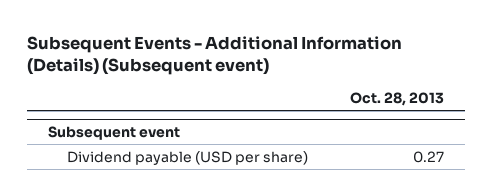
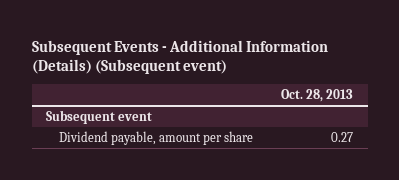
@ Subsequent event
- Dividend payable (USD per share) | 0.27
+ Dividend payable, amount per share | 0.27

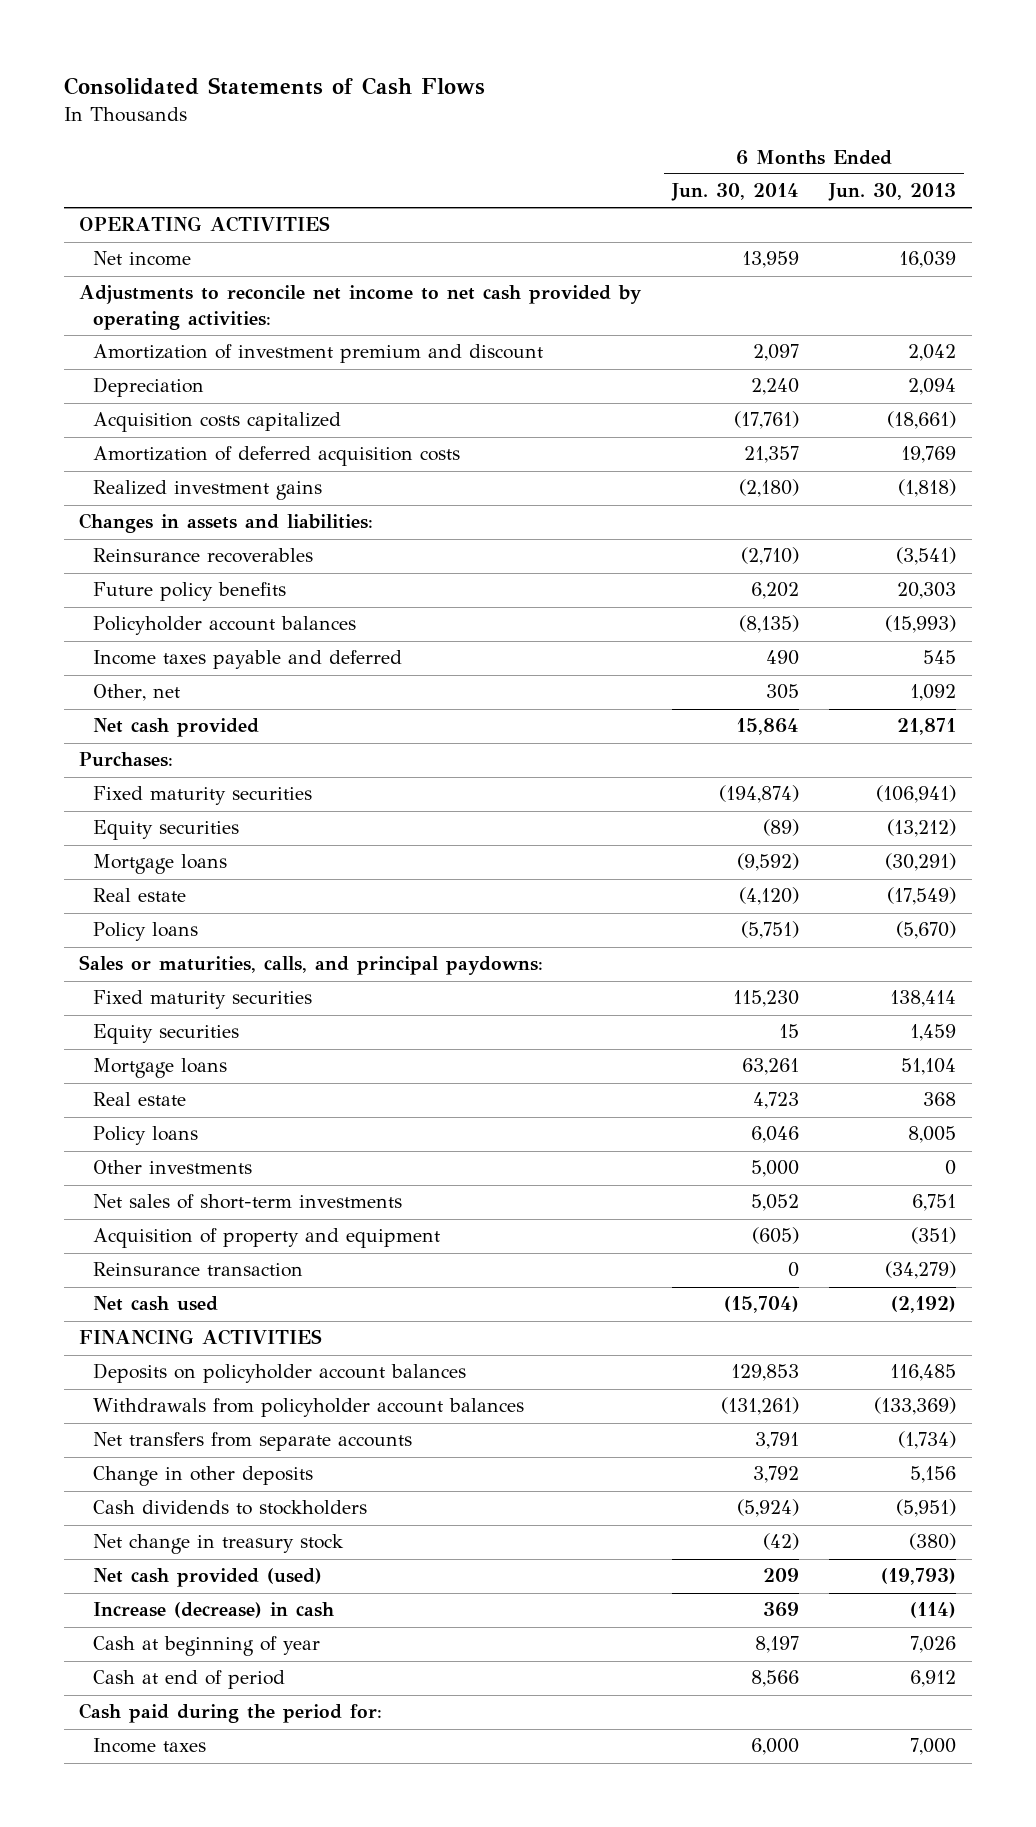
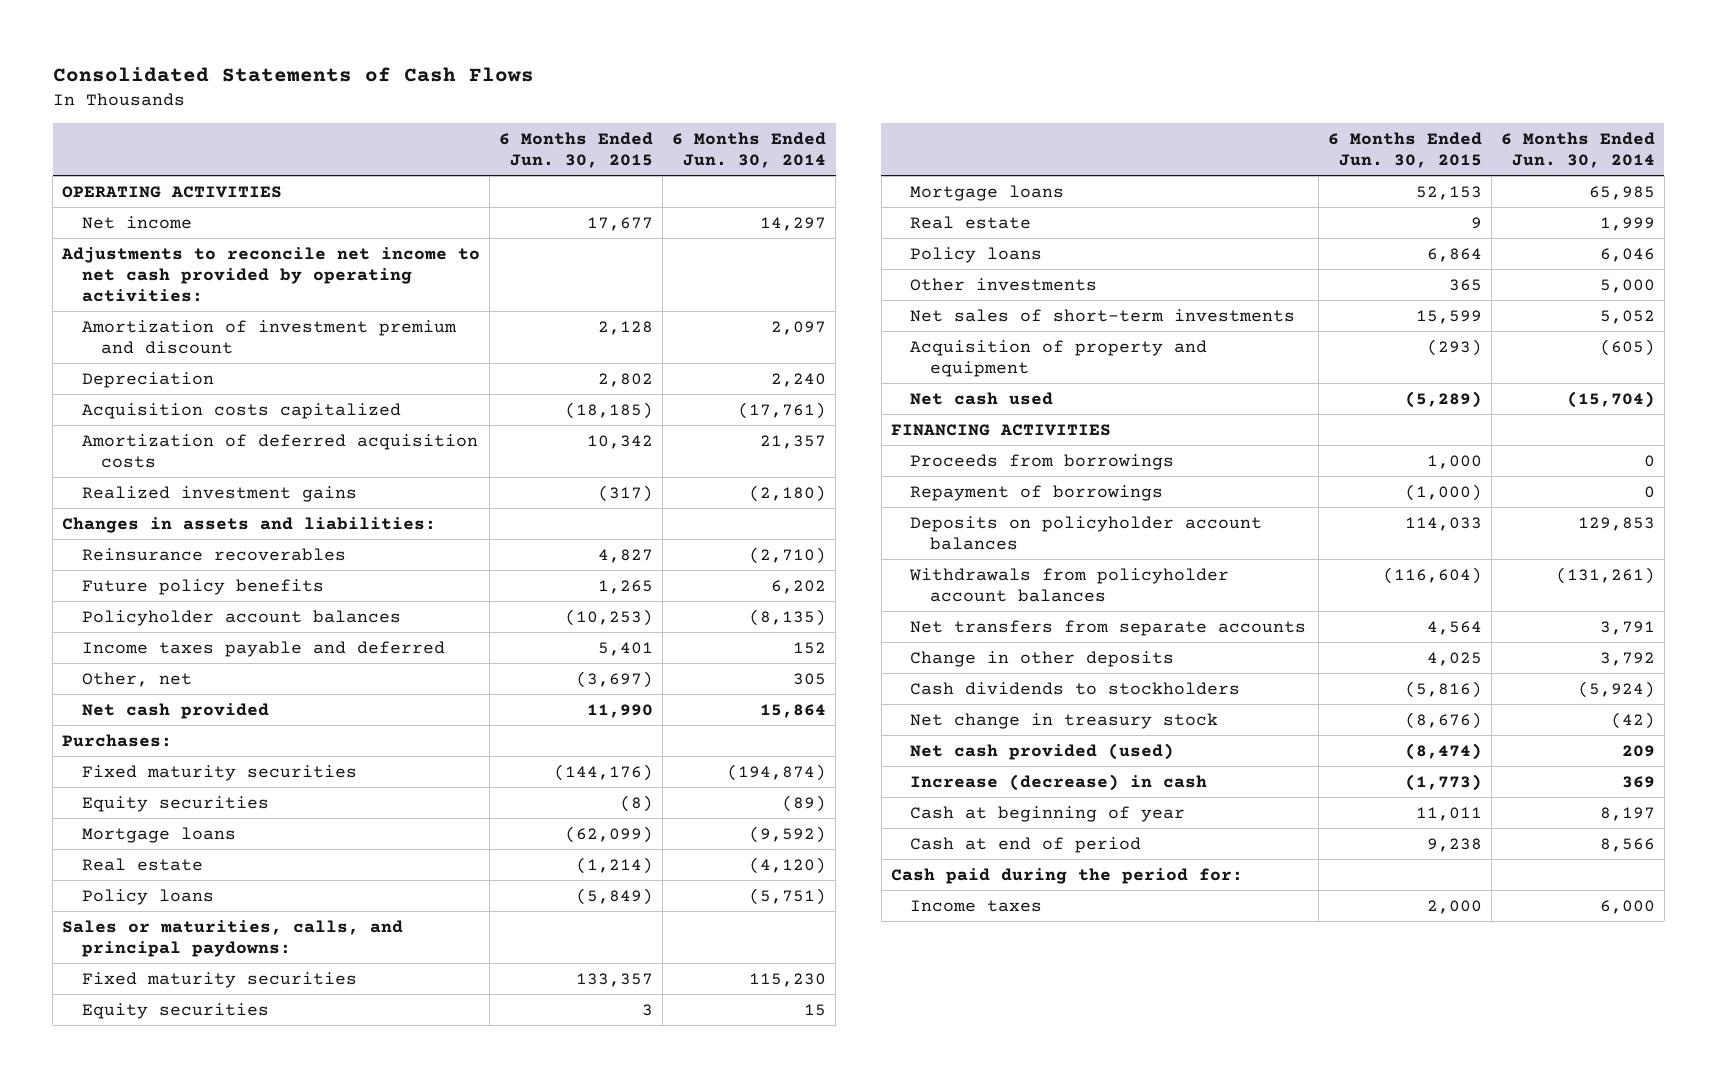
- | 6 Months Ended Jun. 30, 2014 | 6 Months Ended Jun. 30, 2013
+ | 6 Months Ended Jun. 30, 2015 | 6 Months Ended Jun. 30, 2014
- Net income | 13,959 | 16,039
+ Net income | 17,677 | 14,297
- Income taxes payable and deferred | 490 | 545
+ Income taxes payable and deferred | 5,401 | 152
- Mortgage loans | 63,261 | 51,104
- Real estate | 4,723 | 368
+ Mortgage loans | 52,153 | 65,985
+ Real estate | 9 | 1,999
- Reinsurance transaction | 0 | (34,279)
+ Proceeds from borrowings | 1,000 | 0
+ Repayment of borrowings | (1,000) | 0

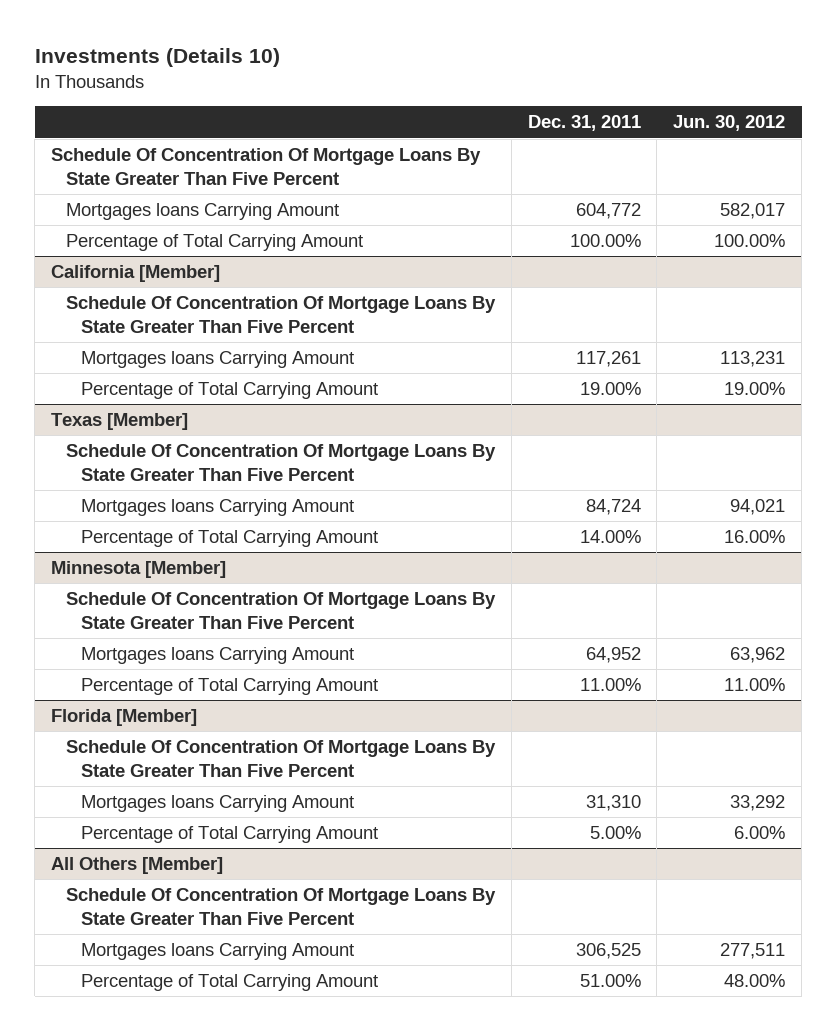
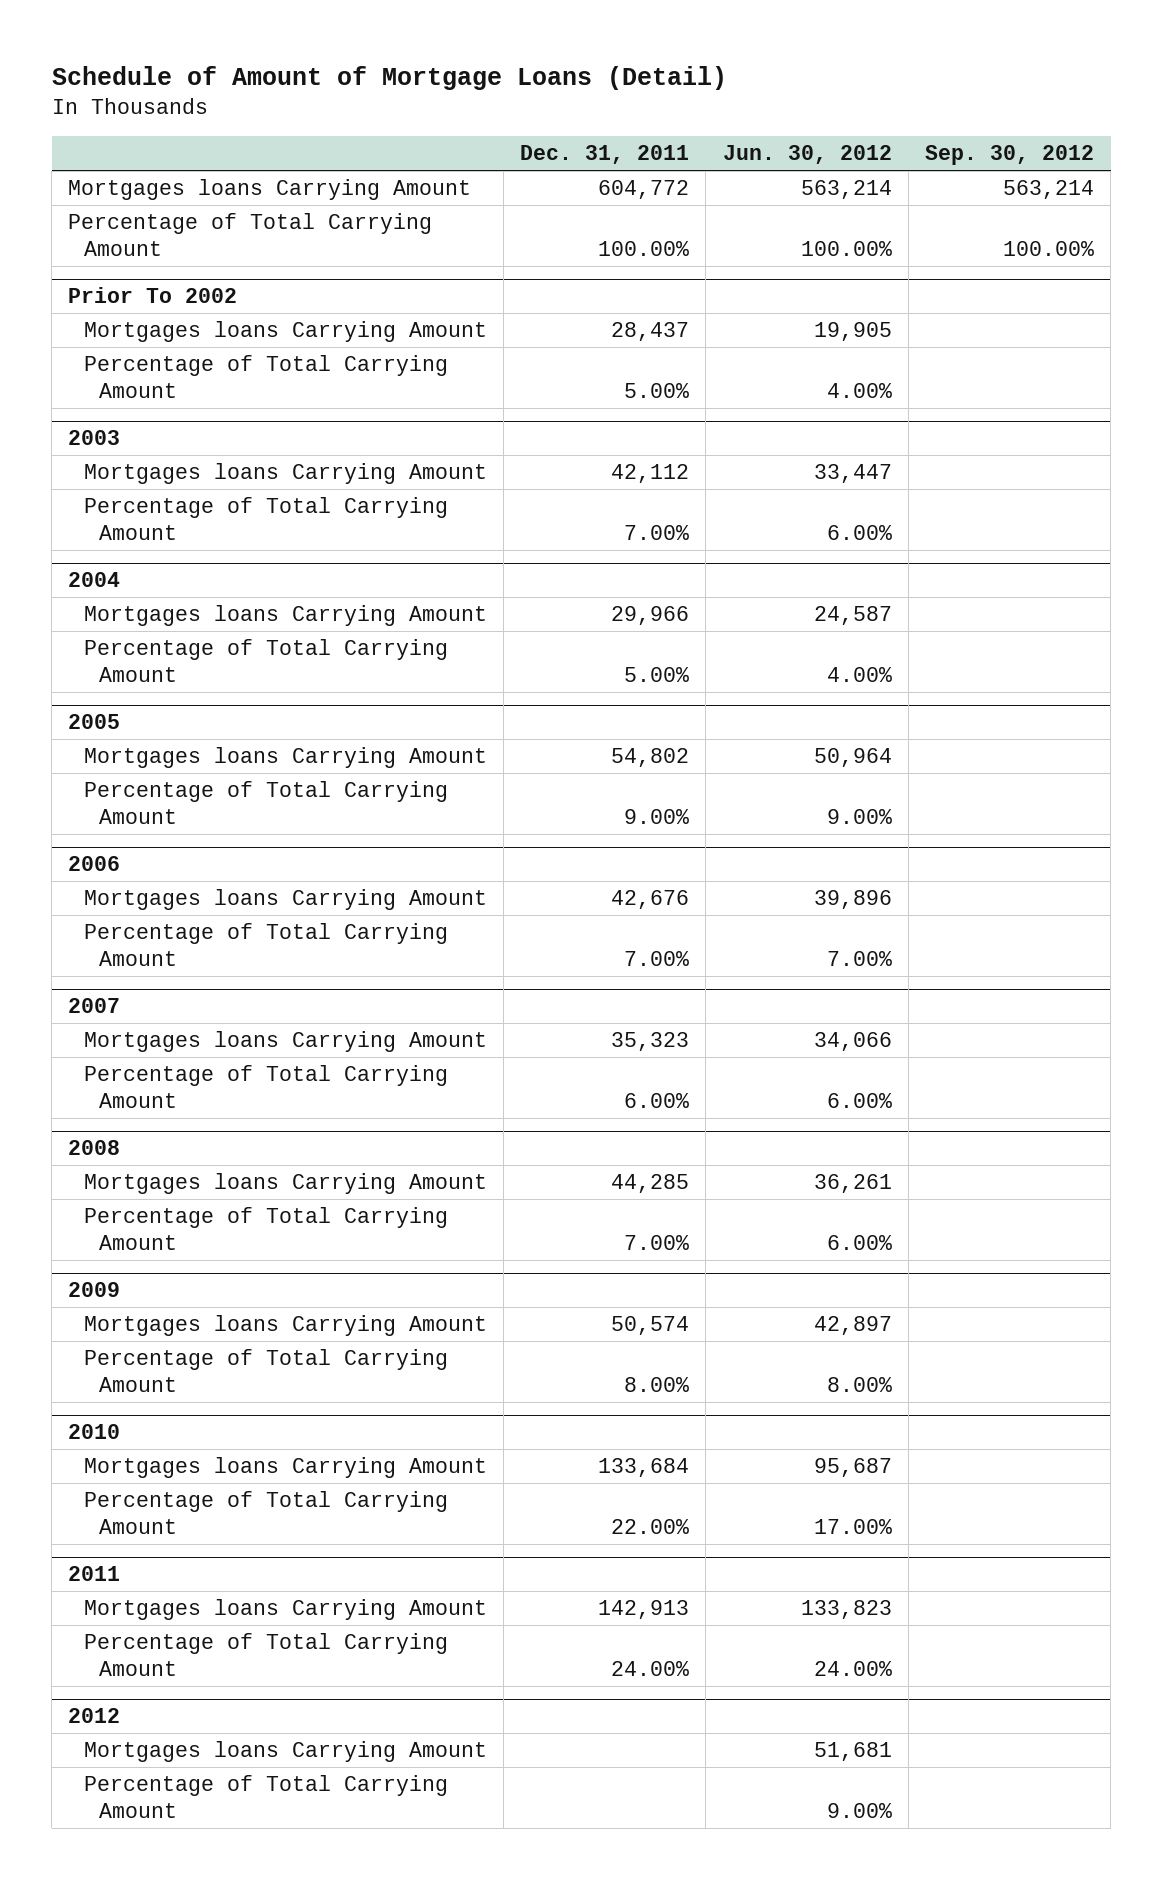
- Investments (Details 10)
+ Schedule of Amount of Mortgage Loans (Detail)
- | Dec. 31, 2011 | Jun. 30, 2012
+ | Dec. 31, 2011 | Jun. 30, 2012 | Sep. 30, 2012
- Schedule Of Concentration Of Mortgage Loans By State Greater Than Five Percent
- Mortgages loans Carrying Amount | 604,772 | 582,017
+ Mortgages loans Carrying Amount | 604,772 | 563,214 | 563,214
- California [Member]
- Schedule Of Concentration Of Mortgage Loans By State Greater Than Five Percent
- Mortgages loans Carrying Amount | 117,261 | 113,231
- Percentage of Total Carrying Amount | 19.00% | 19.00%
- Texas [Member]
- Schedule Of Concentration Of Mortgage Loans By State Greater Than Five Percent
- Mortgages loans Carrying Amount | 84,724 | 94,021
- Percentage of Total Carrying Amount | 14.00% | 16.00%
- Minnesota [Member]
- Schedule Of Concentration Of Mortgage Loans By State Greater Than Five Percent
- Mortgages loans Carrying Amount | 64,952 | 63,962
- Percentage of Total Carrying Amount | 11.00% | 11.00%
- Florida [Member]
- Schedule Of Concentration Of Mortgage Loans By State Greater Than Five Percent
- Mortgages loans Carrying Amount | 31,310 | 33,292
- Percentage of Total Carrying Amount | 5.00% | 6.00%
- All Others [Member]
- Schedule Of Concentration Of Mortgage Loans By State Greater Than Five Percent
- Mortgages loans Carrying Amount | 306,525 | 277,511
- Percentage of Total Carrying Amount | 51.00% | 48.00%
+ Prior To 2002
+ Mortgages loans Carrying Amount | 28,437 | 19,905 |
+ Percentage of Total Carrying Amount | 5.00% | 4.00% |
+ 2003
+ Mortgages loans Carrying Amount | 42,112 | 33,447 |
+ Percentage of Total Carrying Amount | 7.00% | 6.00% |
+ 2004
+ Mortgages loans Carrying Amount | 29,966 | 24,587 |
+ Percentage of Total Carrying Amount | 5.00% | 4.00% |
+ 2005
+ Mortgages loans Carrying Amount | 54,802 | 50,964 |
+ Percentage of Total Carrying Amount | 9.00% | 9.00% |
+ 2006
+ Mortgages loans Carrying Amount | 42,676 | 39,896 |
+ Percentage of Total Carrying Amount | 7.00% | 7.00% |
+ 2007
+ Mortgages loans Carrying Amount | 35,323 | 34,066 |
+ Percentage of Total Carrying Amount | 6.00% | 6.00% |
+ 2008
+ Mortgages loans Carrying Amount | 44,285 | 36,261 |
+ Percentage of Total Carrying Amount | 7.00% | 6.00% |
+ 2009
+ Mortgages loans Carrying Amount | 50,574 | 42,897 |
+ Percentage of Total Carrying Amount | 8.00% | 8.00% |
+ 2010
+ Mortgages loans Carrying Amount | 133,684 | 95,687 |
+ Percentage of Total Carrying Amount | 22.00% | 17.00% |
+ 2011
+ Mortgages loans Carrying Amount | 142,913 | 133,823 |
+ Percentage of Total Carrying Amount | 24.00% | 24.00% |
+ 2012
+ Mortgages loans Carrying Amount | | 51,681 |
+ Percentage of Total Carrying Amount | | 9.00% |

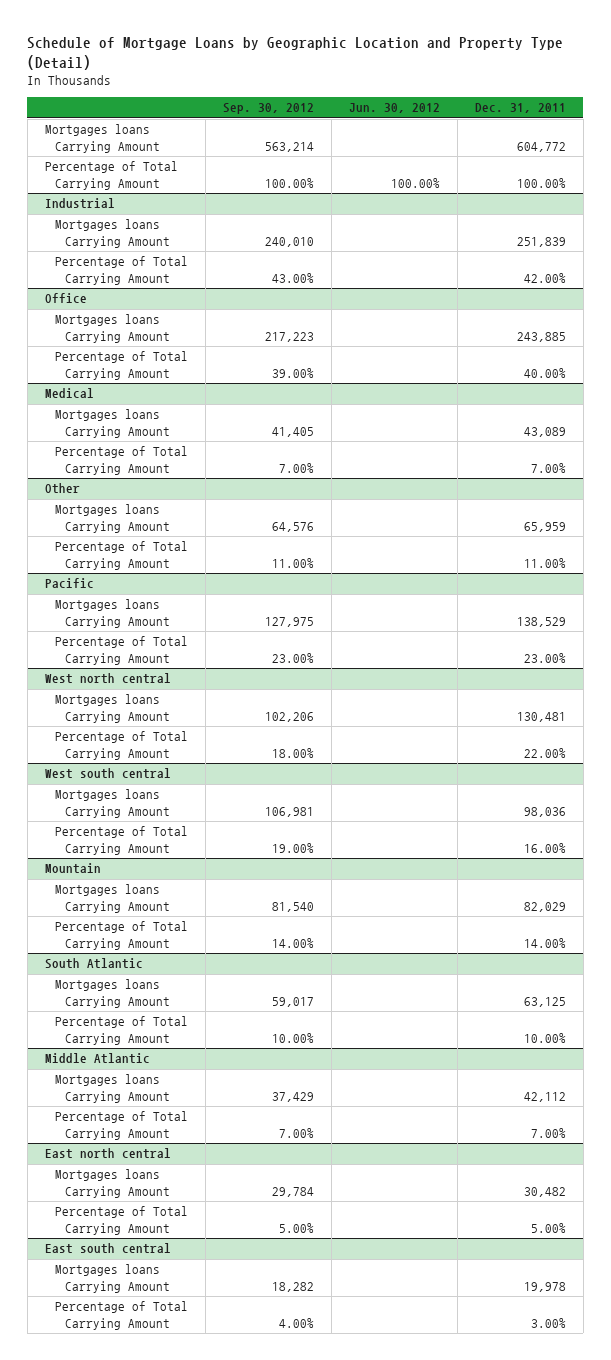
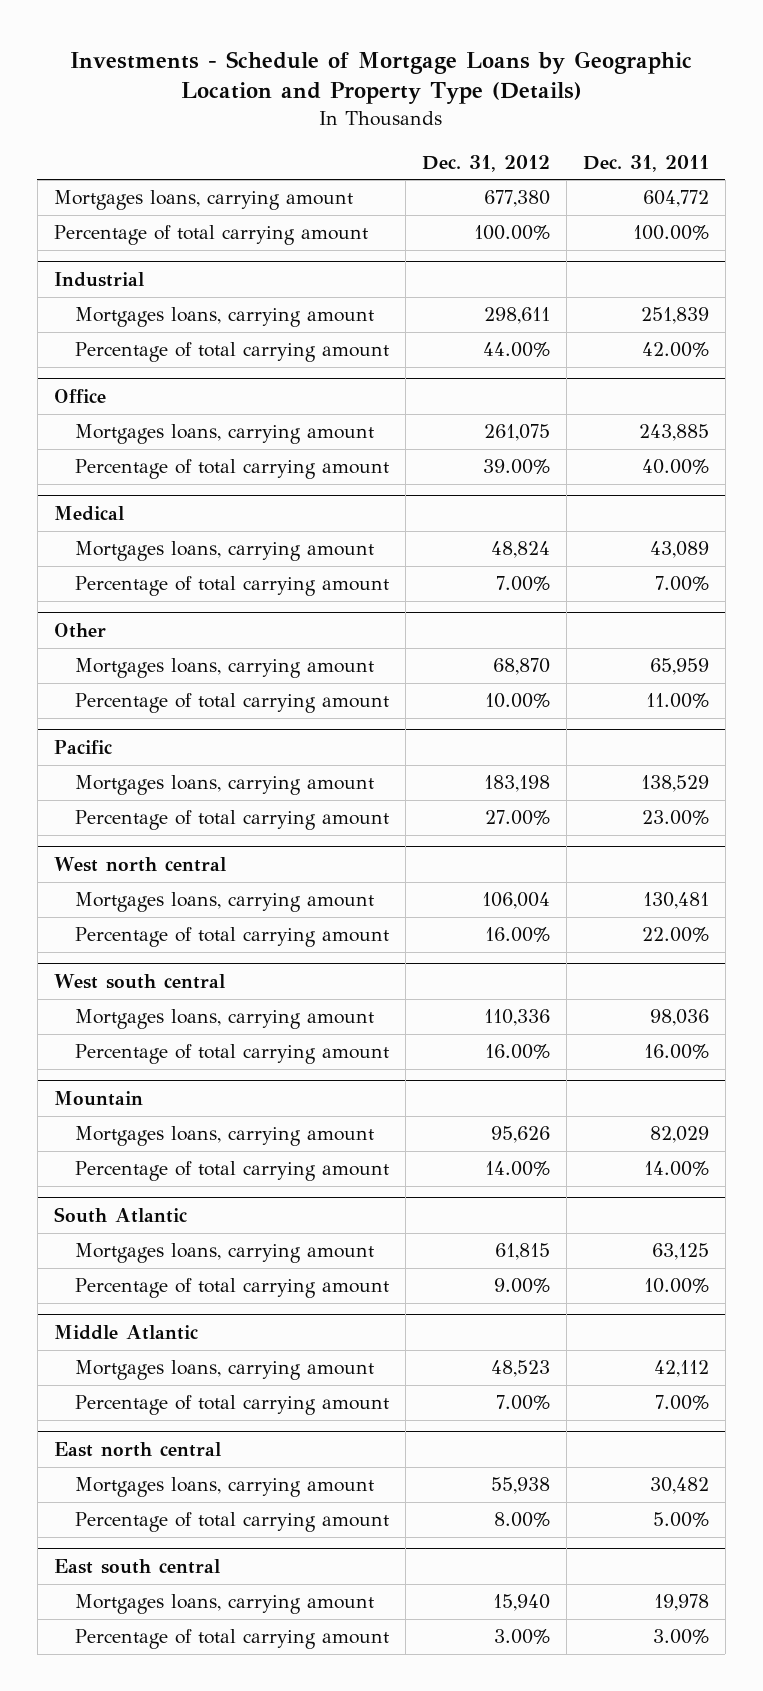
- Schedule of Mortgage Loans by Geographic Location and Property Type (Detail)
+ Investments - Schedule of Mortgage Loans by Geographic Location and Property Type (Details)
- | Sep. 30, 2012 | Jun. 30, 2012 | Dec. 31, 2011
+ | Dec. 31, 2012 | Dec. 31, 2011
- Mortgages loans Carrying Amount | 563,214 | | 604,772
- Percentage of Total Carrying Amount | 100.00% | 100.00% | 100.00%
+ Mortgages loans, carrying amount | 677,380 | 604,772
+ Percentage of total carrying amount | 100.00% | 100.00%
@ Industrial
- Mortgages loans Carrying Amount | 240,010 | | 251,839
- Percentage of Total Carrying Amount | 43.00% | | 42.00%
+ Mortgages loans, carrying amount | 298,611 | 251,839
+ Percentage of total carrying amount | 44.00% | 42.00%
@ Office
- Mortgages loans Carrying Amount | 217,223 | | 243,885
- Percentage of Total Carrying Amount | 39.00% | | 40.00%
+ Mortgages loans, carrying amount | 261,075 | 243,885
+ Percentage of total carrying amount | 39.00% | 40.00%
@ Medical
- Mortgages loans Carrying Amount | 41,405 | | 43,089
- Percentage of Total Carrying Amount | 7.00% | | 7.00%
+ Mortgages loans, carrying amount | 48,824 | 43,089
+ Percentage of total carrying amount | 7.00% | 7.00%
@ Other
- Mortgages loans Carrying Amount | 64,576 | | 65,959
- Percentage of Total Carrying Amount | 11.00% | | 11.00%
+ Mortgages loans, carrying amount | 68,870 | 65,959
+ Percentage of total carrying amount | 10.00% | 11.00%
@ Pacific
- Mortgages loans Carrying Amount | 127,975 | | 138,529
- Percentage of Total Carrying Amount | 23.00% | | 23.00%
+ Mortgages loans, carrying amount | 183,198 | 138,529
+ Percentage of total carrying amount | 27.00% | 23.00%
@ West north central
- Mortgages loans Carrying Amount | 102,206 | | 130,481
- Percentage of Total Carrying Amount | 18.00% | | 22.00%
+ Mortgages loans, carrying amount | 106,004 | 130,481
+ Percentage of total carrying amount | 16.00% | 22.00%
@ West south central
- Mortgages loans Carrying Amount | 106,981 | | 98,036
- Percentage of Total Carrying Amount | 19.00% | | 16.00%
+ Mortgages loans, carrying amount | 110,336 | 98,036
+ Percentage of total carrying amount | 16.00% | 16.00%
@ Mountain
- Mortgages loans Carrying Amount | 81,540 | | 82,029
- Percentage of Total Carrying Amount | 14.00% | | 14.00%
+ Mortgages loans, carrying amount | 95,626 | 82,029
+ Percentage of total carrying amount | 14.00% | 14.00%
@ South Atlantic
- Mortgages loans Carrying Amount | 59,017 | | 63,125
- Percentage of Total Carrying Amount | 10.00% | | 10.00%
+ Mortgages loans, carrying amount | 61,815 | 63,125
+ Percentage of total carrying amount | 9.00% | 10.00%
@ Middle Atlantic
- Mortgages loans Carrying Amount | 37,429 | | 42,112
- Percentage of Total Carrying Amount | 7.00% | | 7.00%
+ Mortgages loans, carrying amount | 48,523 | 42,112
+ Percentage of total carrying amount | 7.00% | 7.00%
@ East north central
- Mortgages loans Carrying Amount | 29,784 | | 30,482
- Percentage of Total Carrying Amount | 5.00% | | 5.00%
+ Mortgages loans, carrying amount | 55,938 | 30,482
+ Percentage of total carrying amount | 8.00% | 5.00%
@ East south central
- Mortgages loans Carrying Amount | 18,282 | | 19,978
- Percentage of Total Carrying Amount | 4.00% | | 3.00%
+ Mortgages loans, carrying amount | 15,940 | 19,978
+ Percentage of total carrying amount | 3.00% | 3.00%

